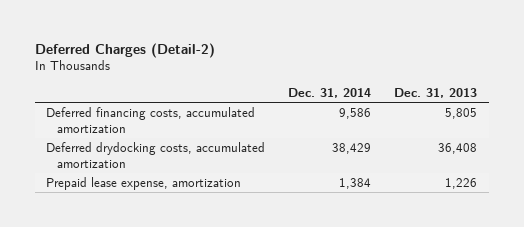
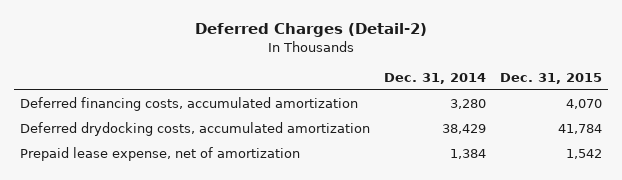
- | Dec. 31, 2014 | Dec. 31, 2013
+ | Dec. 31, 2014 | Dec. 31, 2015
- Deferred financing costs, accumulated amortization | 9,586 | 5,805
+ Deferred financing costs, accumulated amortization | 3,280 | 4,070
- Prepaid lease expense, amortization | 1,384 | 1,226
+ Prepaid lease expense, net of amortization | 1,384 | 1,542

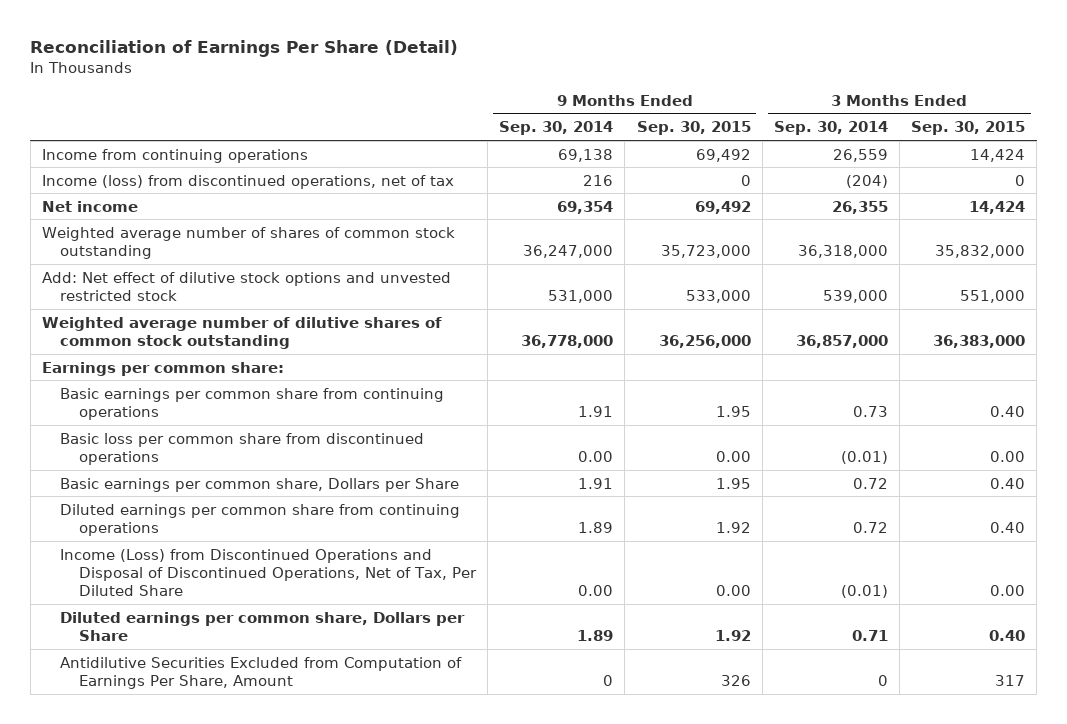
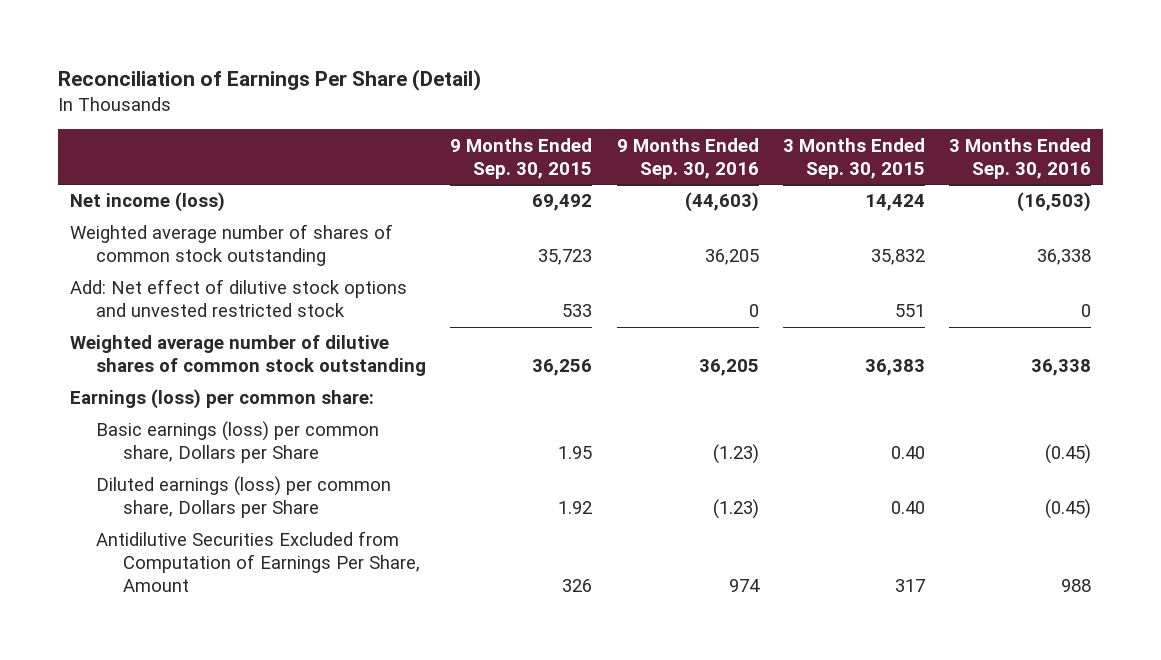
- | 9 Months Ended Sep. 30, 2014 | 9 Months Ended Sep. 30, 2015 | 3 Months Ended Sep. 30, 2014 | 3 Months Ended Sep. 30, 2015
+ | 9 Months Ended Sep. 30, 2015 | 9 Months Ended Sep. 30, 2016 | 3 Months Ended Sep. 30, 2015 | 3 Months Ended Sep. 30, 2016
- Income from continuing operations | 69,138 | 69,492 | 26,559 | 14,424
- Income (loss) from discontinued operations, net of tax | 216 | 0 | (204) | 0
- Net income | 69,354 | 69,492 | 26,355 | 14,424
- Weighted average number of shares of common stock outstanding | 36,247,000 | 35,723,000 | 36,318,000 | 35,832,000
- Add: Net effect of dilutive stock options and unvested restricted stock | 531,000 | 533,000 | 539,000 | 551,000
- Weighted average number of dilutive shares of common stock outstanding | 36,778,000 | 36,256,000 | 36,857,000 | 36,383,000
- Earnings per common share:
- Basic earnings per common share from continuing operations | 1.91 | 1.95 | 0.73 | 0.40
- Basic loss per common share from discontinued operations | 0.00 | 0.00 | (0.01) | 0.00
- Basic earnings per common share, Dollars per Share | 1.91 | 1.95 | 0.72 | 0.40
- Diluted earnings per common share from continuing operations | 1.89 | 1.92 | 0.72 | 0.40
- Income (Loss) from Discontinued Operations and Disposal of Discontinued Operations, Net of Tax, Per Diluted Share | 0.00 | 0.00 | (0.01) | 0.00
- Diluted earnings per common share, Dollars per Share | 1.89 | 1.92 | 0.71 | 0.40
+ Net income (loss) | 69,492 | (44,603) | 14,424 | (16,503)
+ Weighted average number of shares of common stock outstanding | 35,723 | 36,205 | 35,832 | 36,338
+ Add: Net effect of dilutive stock options and unvested restricted stock | 533 | 0 | 551 | 0
+ Weighted average number of dilutive shares of common stock outstanding | 36,256 | 36,205 | 36,383 | 36,338
+ Earnings (loss) per common share:
+ Basic earnings (loss) per common share, Dollars per Share | 1.95 | (1.23) | 0.40 | (0.45)
+ Diluted earnings (loss) per common share, Dollars per Share | 1.92 | (1.23) | 0.40 | (0.45)

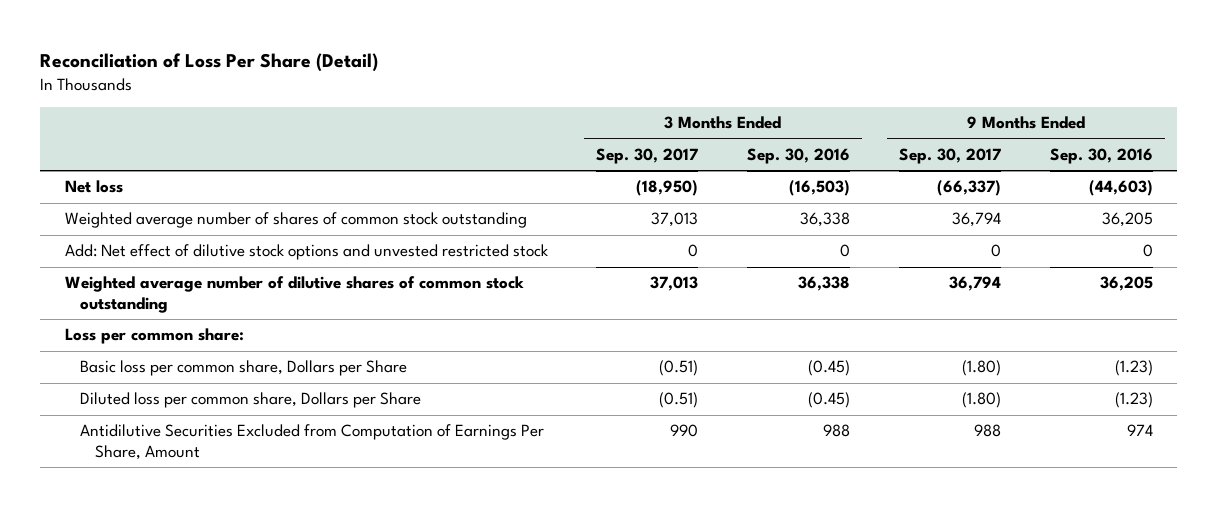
- Reconciliation of Earnings Per Share (Detail)
+ Reconciliation of Loss Per Share (Detail)
- | 9 Months Ended Sep. 30, 2015 | 9 Months Ended Sep. 30, 2016 | 3 Months Ended Sep. 30, 2015 | 3 Months Ended Sep. 30, 2016
+ | 3 Months Ended Sep. 30, 2017 | 3 Months Ended Sep. 30, 2016 | 9 Months Ended Sep. 30, 2017 | 9 Months Ended Sep. 30, 2016
- Net income (loss) | 69,492 | (44,603) | 14,424 | (16,503)
+ Net loss | (18,950) | (16,503) | (66,337) | (44,603)
- Earnings (loss) per common share:
- Basic earnings (loss) per common share, Dollars per Share | 1.95 | (1.23) | 0.40 | (0.45)
- Diluted earnings (loss) per common share, Dollars per Share | 1.92 | (1.23) | 0.40 | (0.45)
+ Loss per common share:
+ Basic loss per common share, Dollars per Share | (0.51) | (0.45) | (1.80) | (1.23)
+ Diluted loss per common share, Dollars per Share | (0.51) | (0.45) | (1.80) | (1.23)

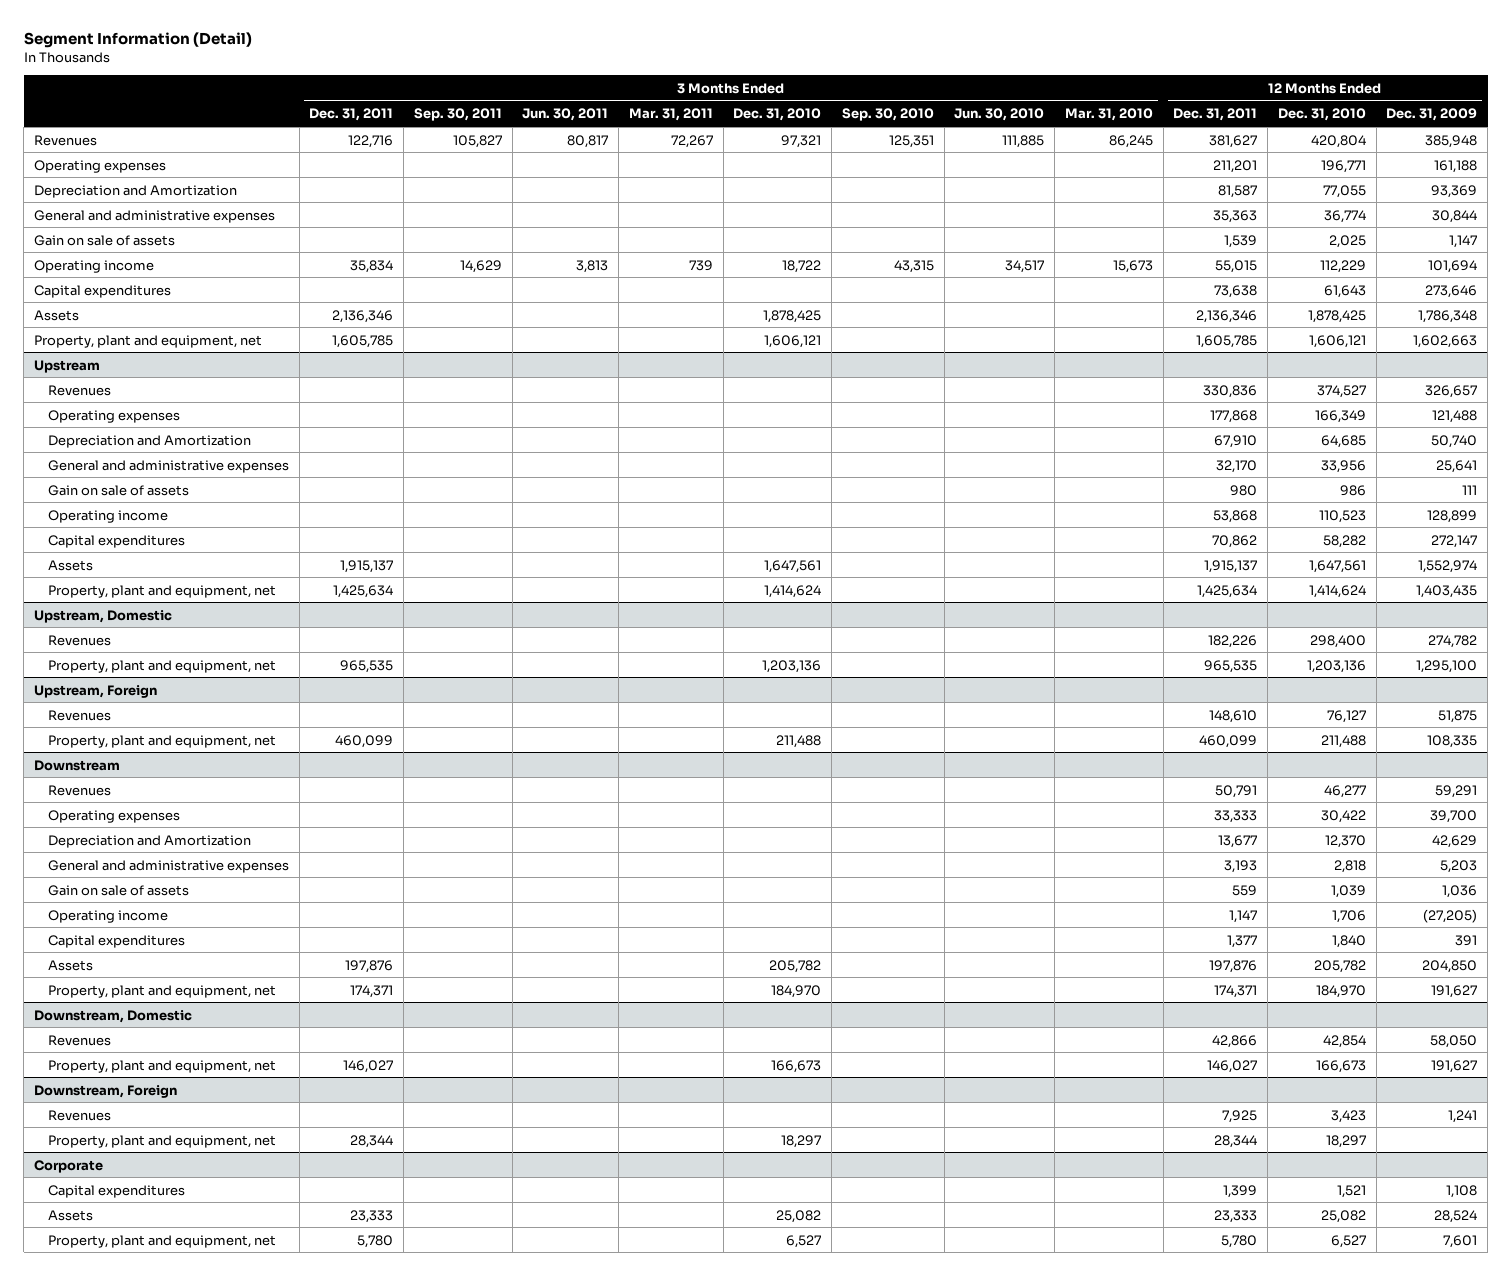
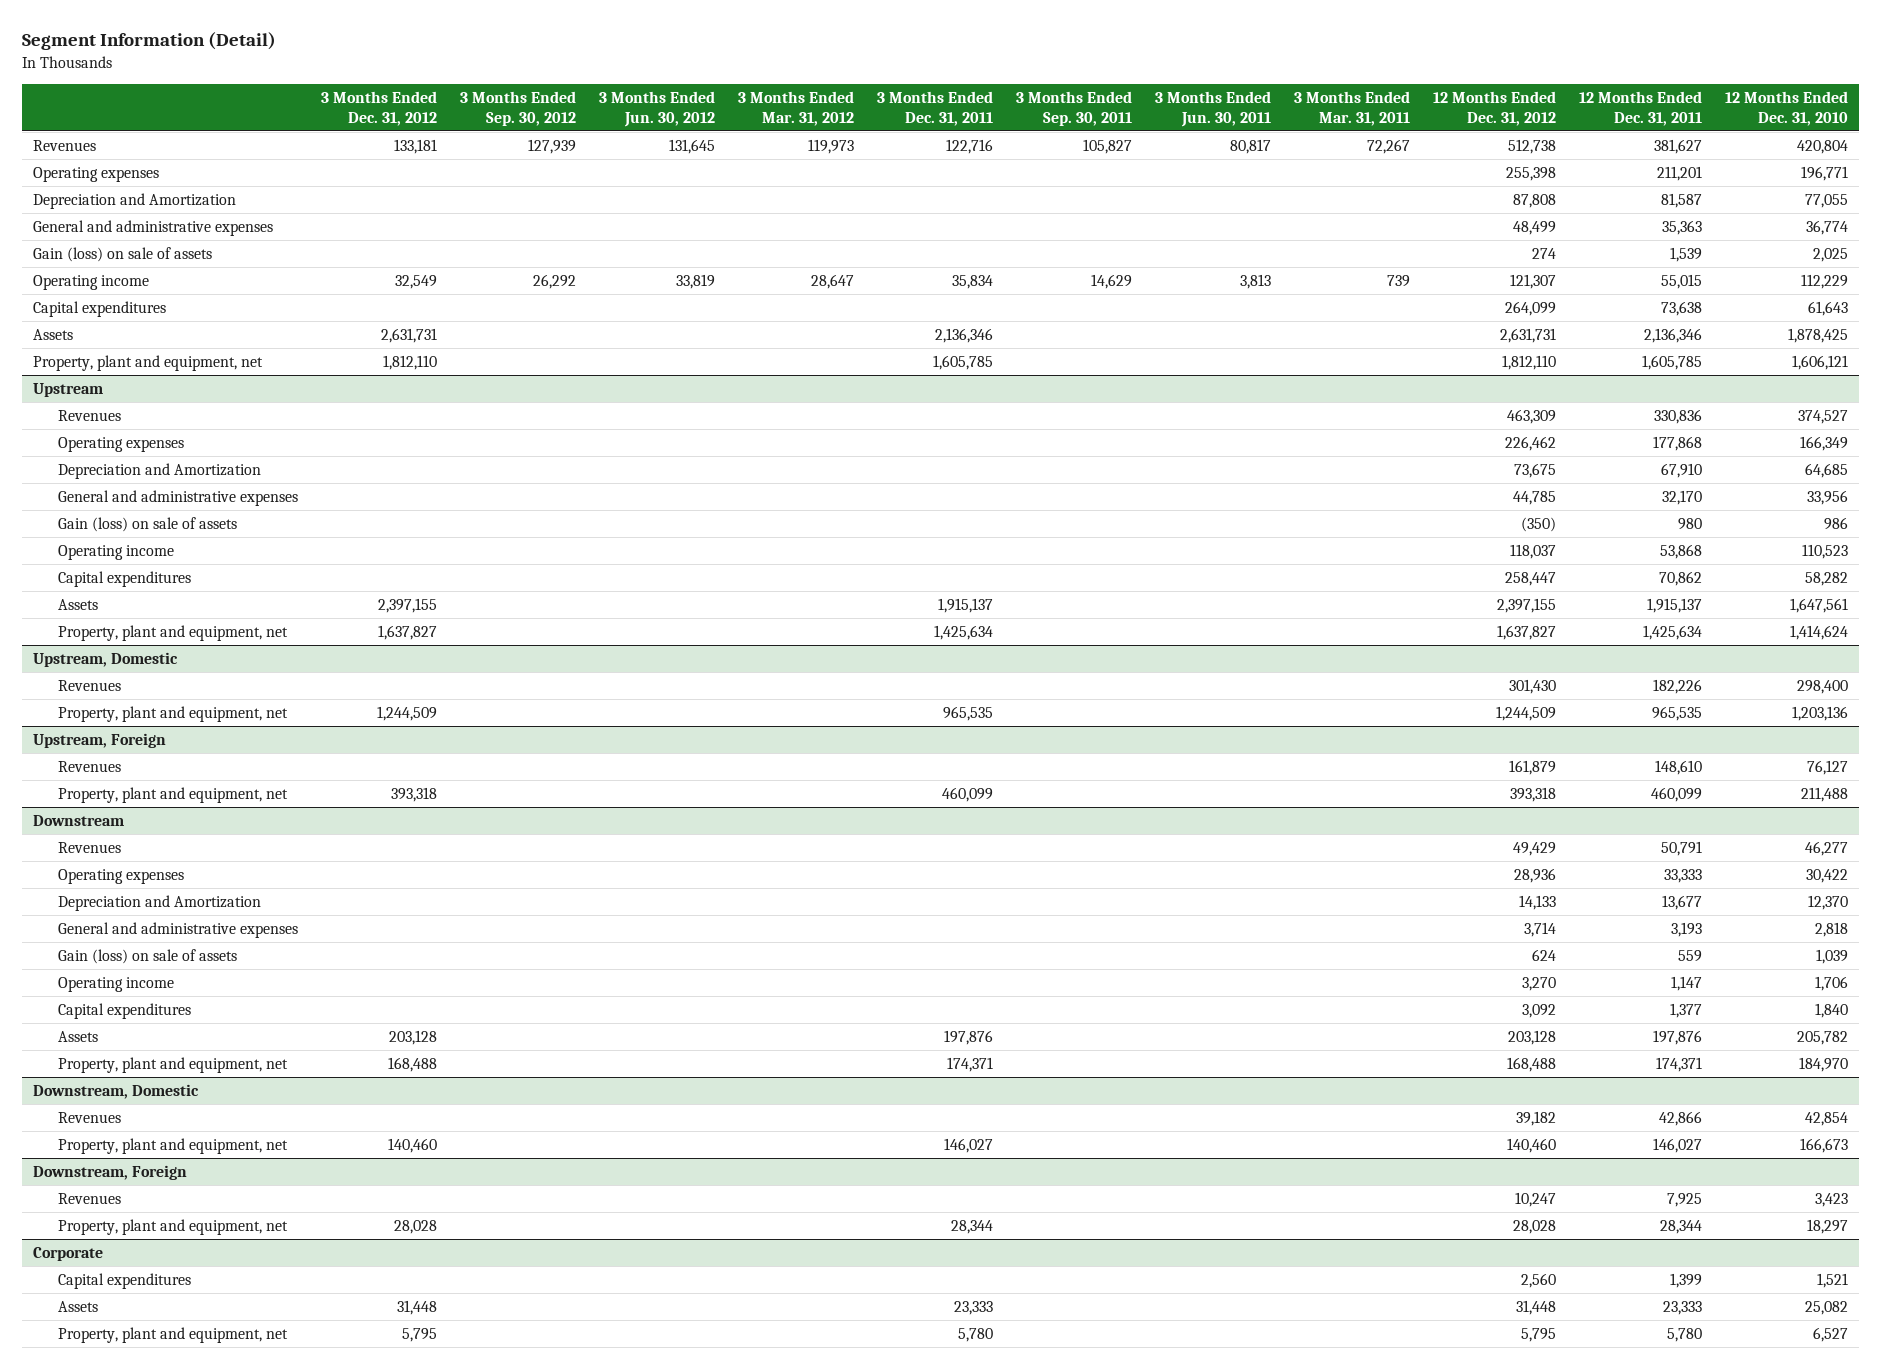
- | 3 Months Ended Dec. 31, 2011 | 3 Months Ended Sep. 30, 2011 | 3 Months Ended Jun. 30, 2011 | 3 Months Ended Mar. 31, 2011 | 3 Months Ended Dec. 31, 2010 | 3 Months Ended Sep. 30, 2010 | 3 Months Ended Jun. 30, 2010 | 3 Months Ended Mar. 31, 2010 | 12 Months Ended Dec. 31, 2011 | 12 Months Ended Dec. 31, 2010 | 12 Months Ended Dec. 31, 2009
+ | 3 Months Ended Dec. 31, 2012 | 3 Months Ended Sep. 30, 2012 | 3 Months Ended Jun. 30, 2012 | 3 Months Ended Mar. 31, 2012 | 3 Months Ended Dec. 31, 2011 | 3 Months Ended Sep. 30, 2011 | 3 Months Ended Jun. 30, 2011 | 3 Months Ended Mar. 31, 2011 | 12 Months Ended Dec. 31, 2012 | 12 Months Ended Dec. 31, 2011 | 12 Months Ended Dec. 31, 2010
- Gain on sale of assets | | | | | | | | | 1,539 | 2,025 | 1,147
+ Gain (loss) on sale of assets | | | | | | | | | 274 | 1,539 | 2,025
@ Upstream
- Gain on sale of assets | | | | | | | | | 980 | 986 | 111
+ Gain (loss) on sale of assets | | | | | | | | | (350) | 980 | 986
@ Downstream
- Gain on sale of assets | | | | | | | | | 559 | 1,039 | 1,036
+ Gain (loss) on sale of assets | | | | | | | | | 624 | 559 | 1,039

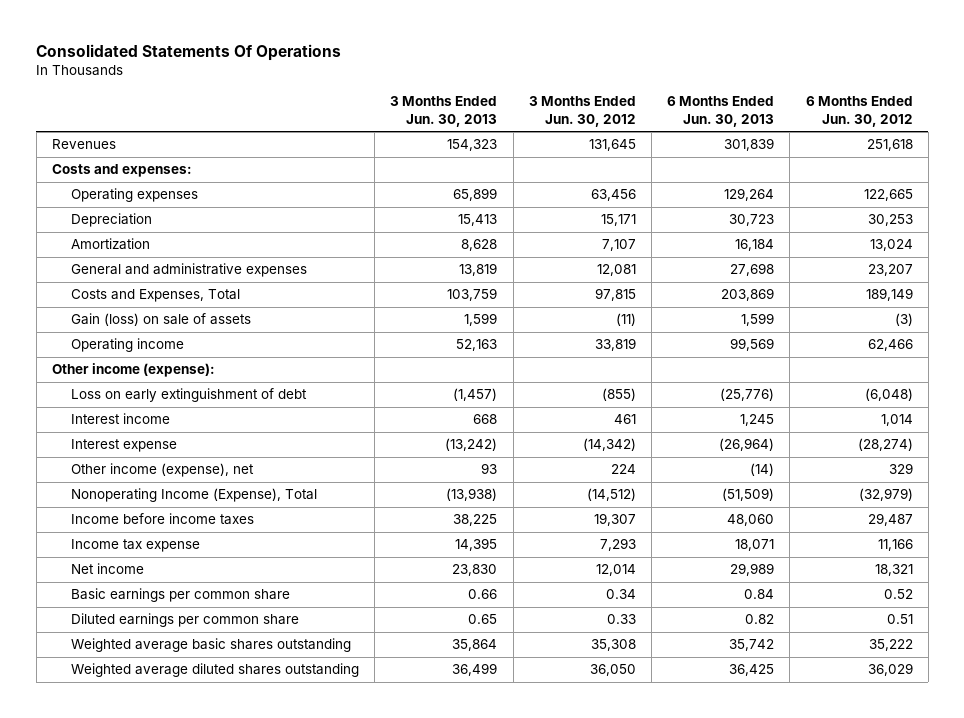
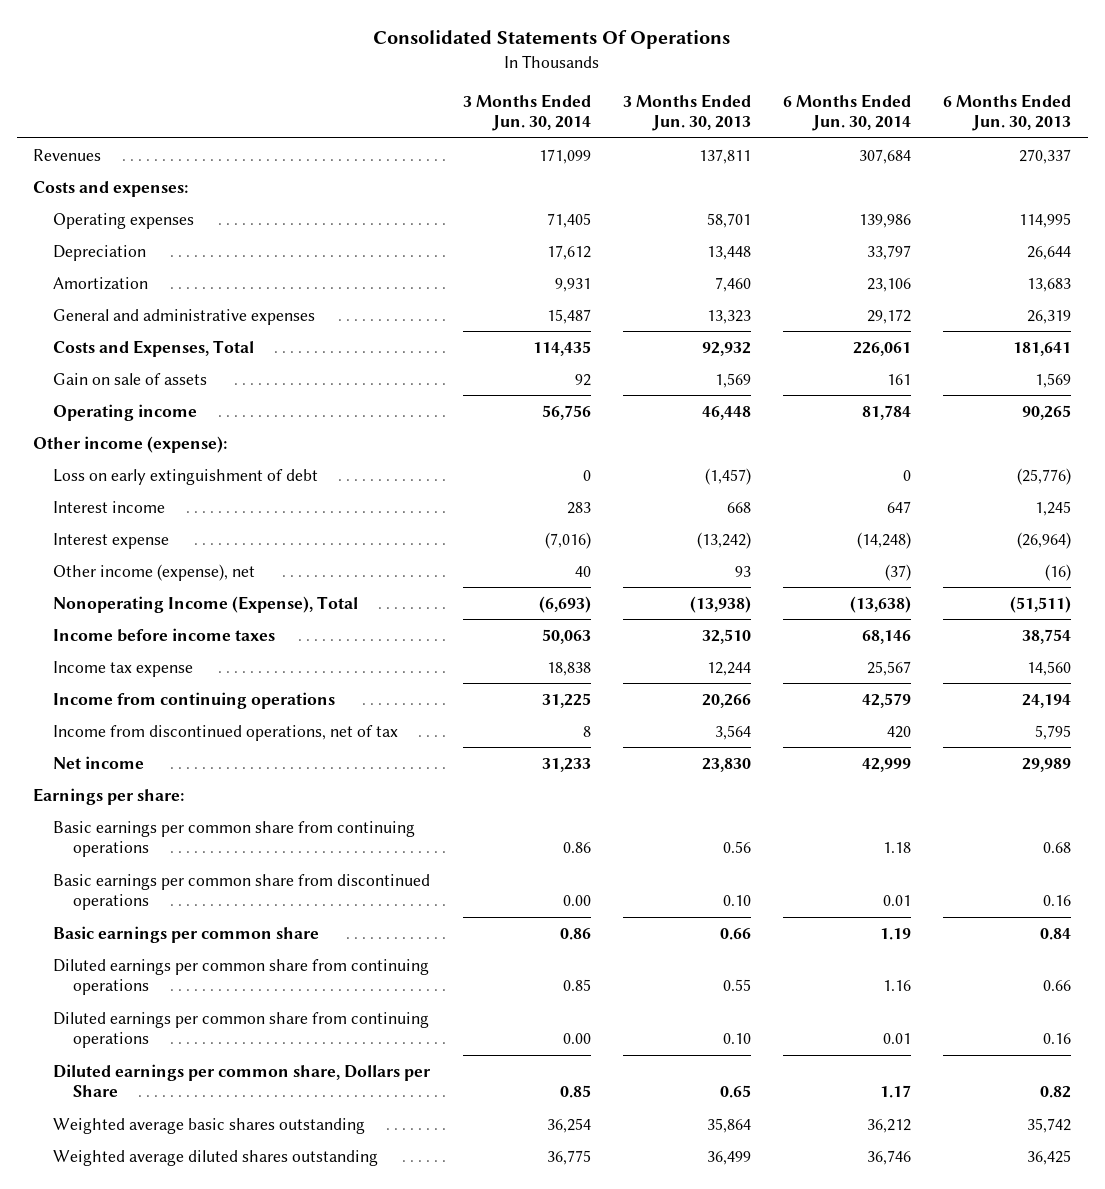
- | 3 Months Ended Jun. 30, 2013 | 3 Months Ended Jun. 30, 2012 | 6 Months Ended Jun. 30, 2013 | 6 Months Ended Jun. 30, 2012
+ | 3 Months Ended Jun. 30, 2014 | 3 Months Ended Jun. 30, 2013 | 6 Months Ended Jun. 30, 2014 | 6 Months Ended Jun. 30, 2013
- Revenues | 154,323 | 131,645 | 301,839 | 251,618
+ Revenues | 171,099 | 137,811 | 307,684 | 270,337
- Operating expenses | 65,899 | 63,456 | 129,264 | 122,665
- Depreciation | 15,413 | 15,171 | 30,723 | 30,253
- Amortization | 8,628 | 7,107 | 16,184 | 13,024
- General and administrative expenses | 13,819 | 12,081 | 27,698 | 23,207
- Costs and Expenses, Total | 103,759 | 97,815 | 203,869 | 189,149
- Gain (loss) on sale of assets | 1,599 | (11) | 1,599 | (3)
- Operating income | 52,163 | 33,819 | 99,569 | 62,466
+ Operating expenses | 71,405 | 58,701 | 139,986 | 114,995
+ Depreciation | 17,612 | 13,448 | 33,797 | 26,644
+ Amortization | 9,931 | 7,460 | 23,106 | 13,683
+ General and administrative expenses | 15,487 | 13,323 | 29,172 | 26,319
+ Costs and Expenses, Total | 114,435 | 92,932 | 226,061 | 181,641
+ Gain on sale of assets | 92 | 1,569 | 161 | 1,569
+ Operating income | 56,756 | 46,448 | 81,784 | 90,265
- Other income (expense), net | 93 | 224 | (14) | 329
- Nonoperating Income (Expense), Total | (13,938) | (14,512) | (51,509) | (32,979)
- Income before income taxes | 38,225 | 19,307 | 48,060 | 29,487
- Income tax expense | 14,395 | 7,293 | 18,071 | 11,166
+ Other income (expense), net | 40 | 93 | (37) | (16)
+ Nonoperating Income (Expense), Total | (6,693) | (13,938) | (13,638) | (51,511)
+ Income before income taxes | 50,063 | 32,510 | 68,146 | 38,754
+ Income tax expense | 18,838 | 12,244 | 25,567 | 14,560
+ Income from continuing operations | 31,225 | 20,266 | 42,579 | 24,194
+ Income from discontinued operations, net of tax | 8 | 3,564 | 420 | 5,795
+ Earnings per share:
+ Basic earnings per common share from continuing operations | 0.86 | 0.56 | 1.18 | 0.68
+ Basic earnings per common share from discontinued operations | 0.00 | 0.10 | 0.01 | 0.16
- Diluted earnings per common share | 0.65 | 0.33 | 0.82 | 0.51
+ Diluted earnings per common share from continuing operations | 0.85 | 0.55 | 1.16 | 0.66
+ Diluted earnings per common share from continuing operations | 0.00 | 0.10 | 0.01 | 0.16
+ Diluted earnings per common share, Dollars per Share | 0.85 | 0.65 | 1.17 | 0.82

